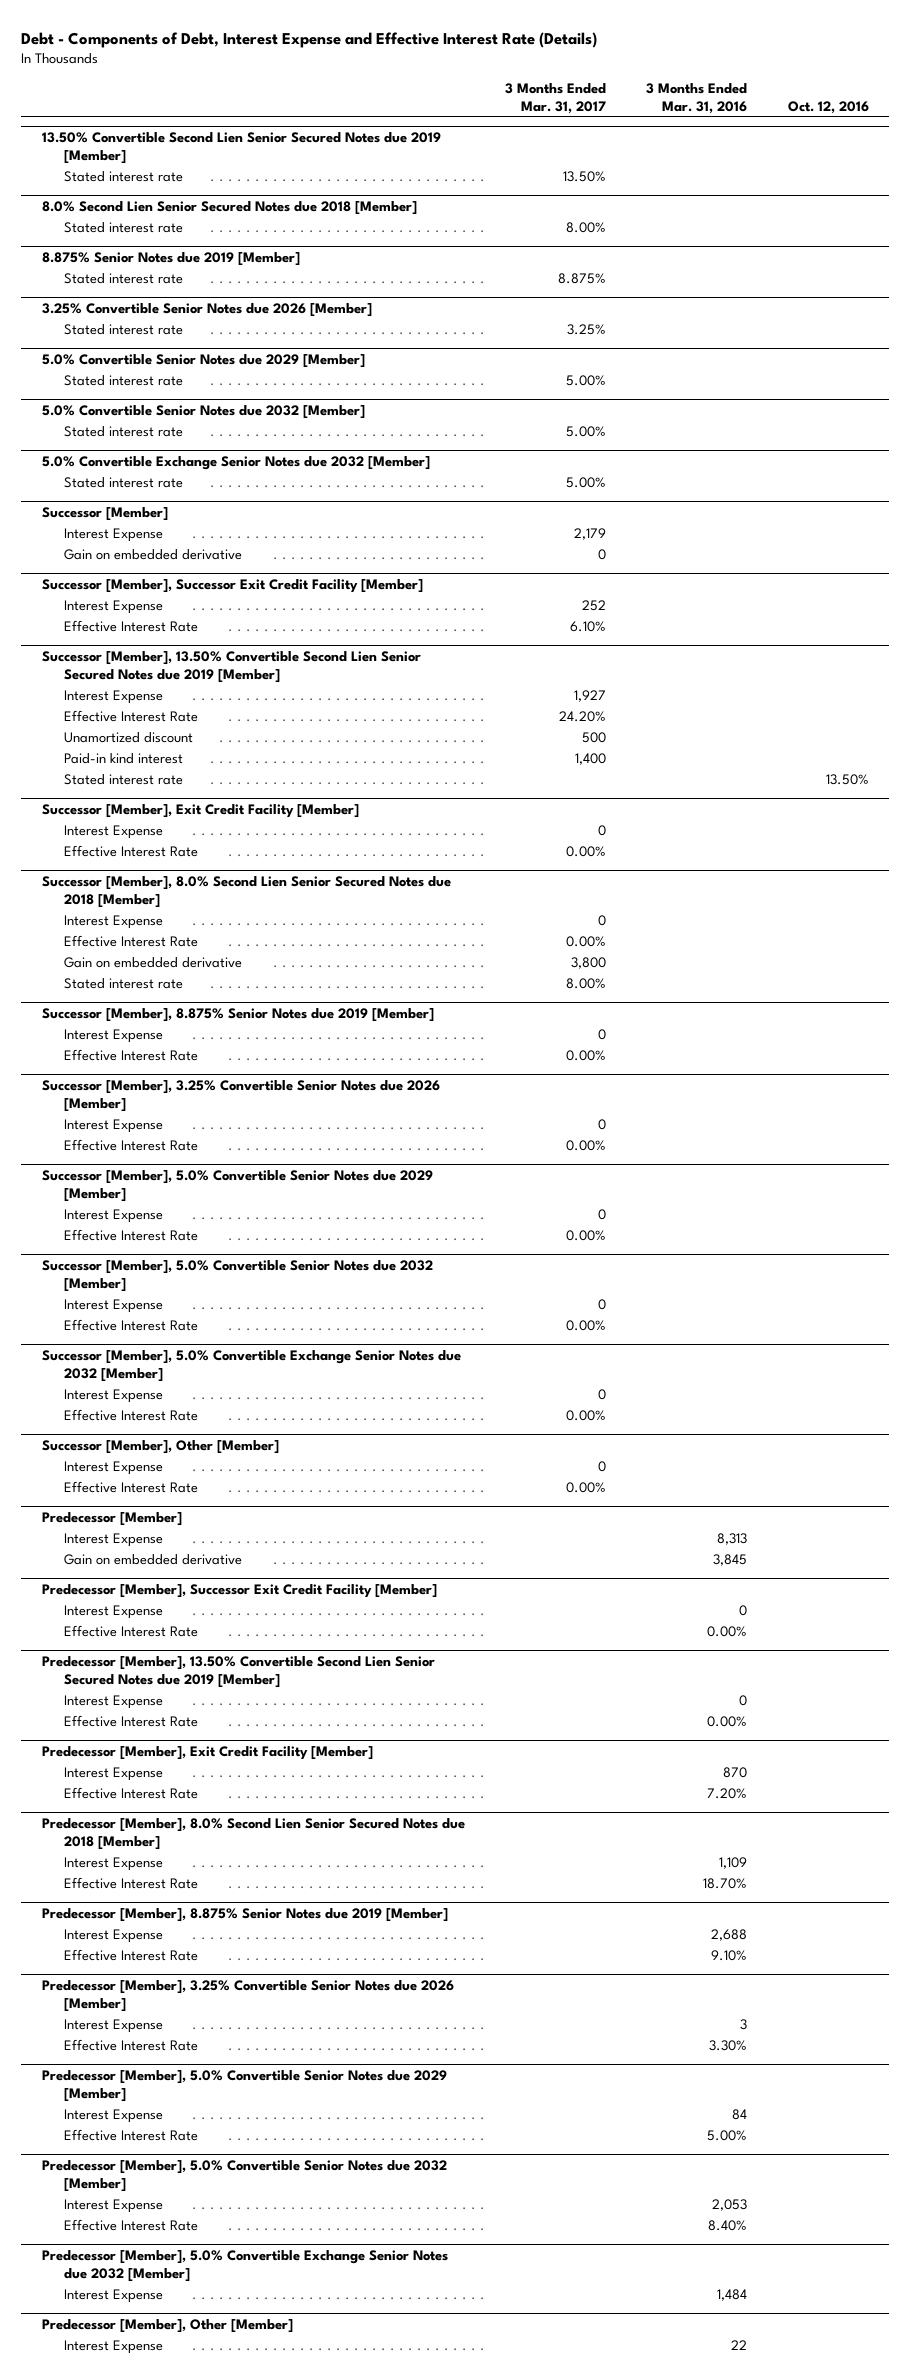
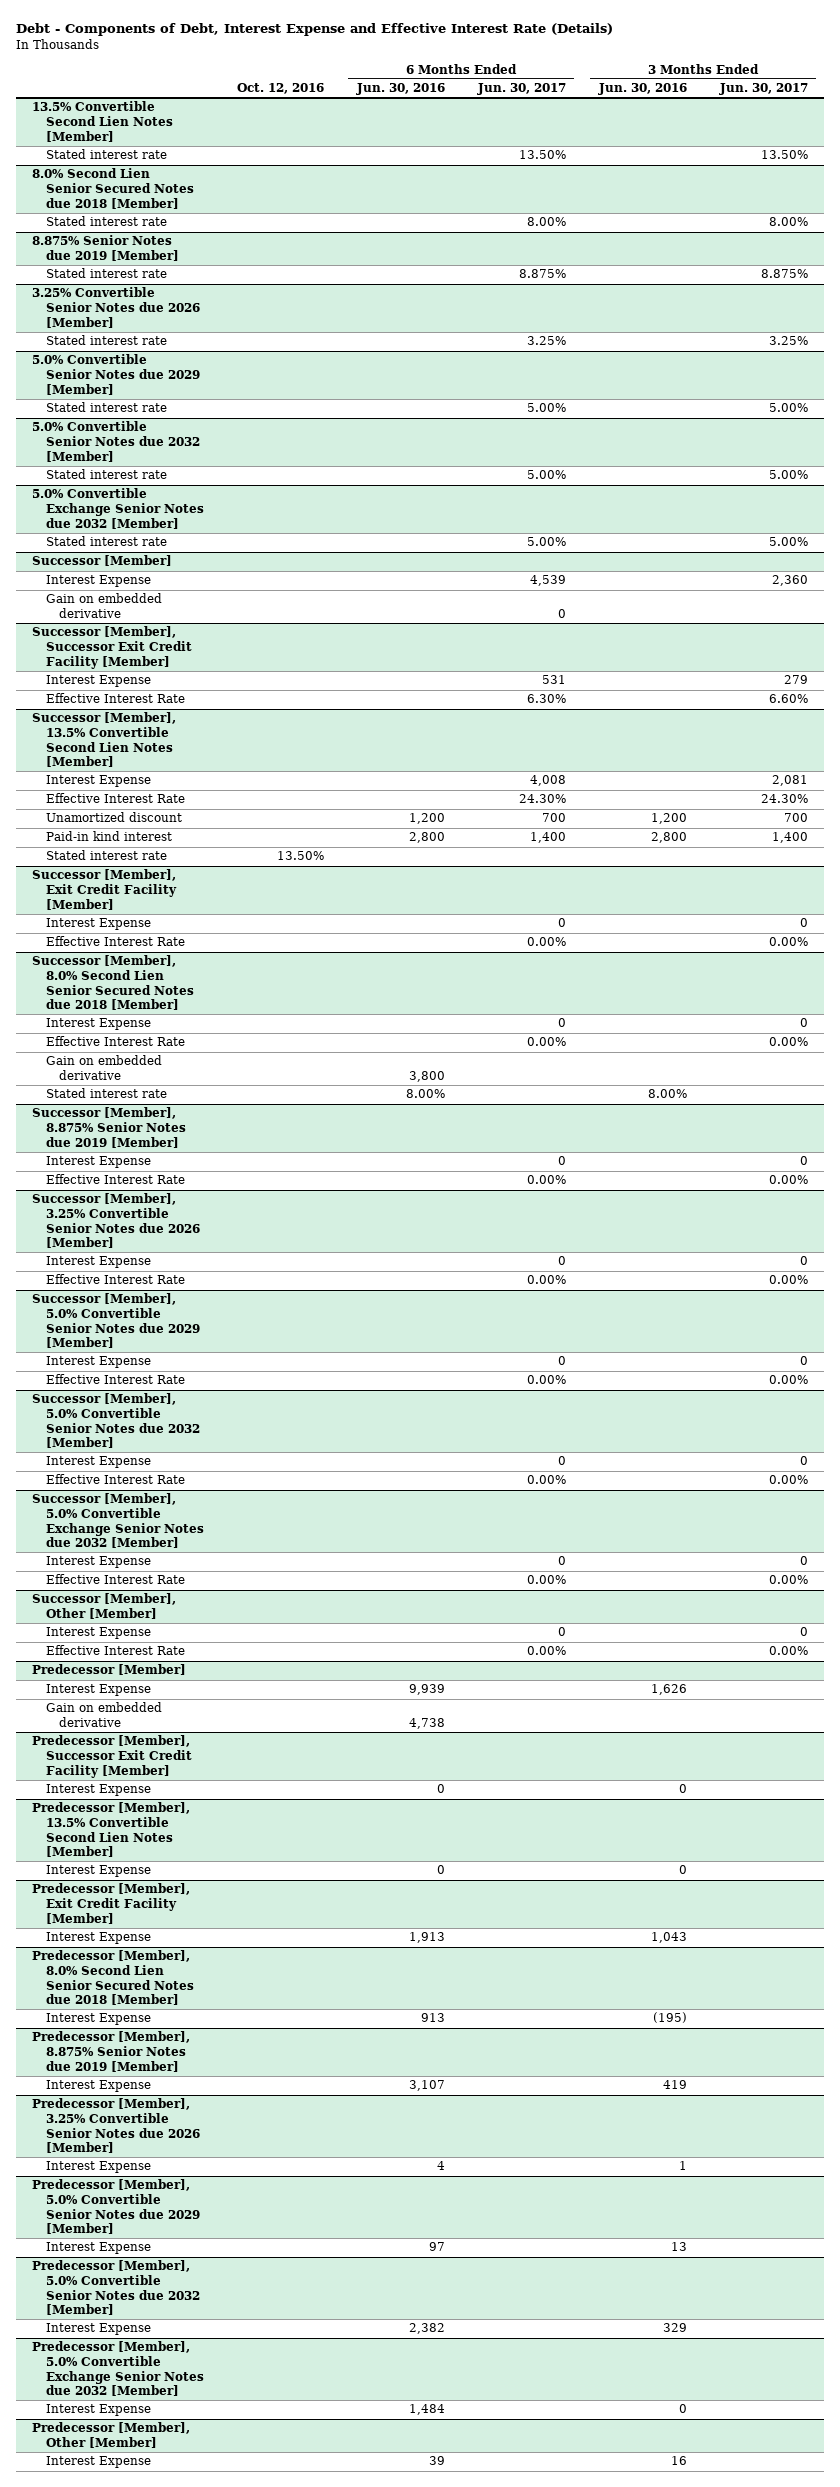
- | 3 Months Ended Mar. 31, 2017 | 3 Months Ended Mar. 31, 2016 | Oct. 12, 2016
+ | Oct. 12, 2016 | 6 Months Ended Jun. 30, 2016 | 6 Months Ended Jun. 30, 2017 | 3 Months Ended Jun. 30, 2016 | 3 Months Ended Jun. 30, 2017
- 13.50% Convertible Second Lien Senior Secured Notes due 2019 [Member]
+ 13.5% Convertible Second Lien Notes [Member]
- Successor [Member], 13.50% Convertible Second Lien Senior Secured Notes due 2019 [Member]
+ Successor [Member], 13.5% Convertible Second Lien Notes [Member]
@ Predecessor [Member], Successor Exit Credit Facility [Member]
- Effective Interest Rate | | 0.00% |
- Predecessor [Member], 13.50% Convertible Second Lien Senior Secured Notes due 2019 [Member]
+ Predecessor [Member], 13.5% Convertible Second Lien Notes [Member]
- Effective Interest Rate | | 0.00% |
@ Predecessor [Member], Exit Credit Facility [Member]
- Effective Interest Rate | | 7.20% |
@ Predecessor [Member], 8.0% Second Lien Senior Secured Notes due 2018 [Member]
- Effective Interest Rate | | 18.70% |
@ Predecessor [Member], 8.875% Senior Notes due 2019 [Member]
- Effective Interest Rate | | 9.10% |
@ Predecessor [Member], 3.25% Convertible Senior Notes due 2026 [Member]
- Effective Interest Rate | | 3.30% |
@ Predecessor [Member], 5.0% Convertible Senior Notes due 2029 [Member]
- Effective Interest Rate | | 5.00% |
@ Predecessor [Member], 5.0% Convertible Senior Notes due 2032 [Member]
- Effective Interest Rate | | 8.40% |

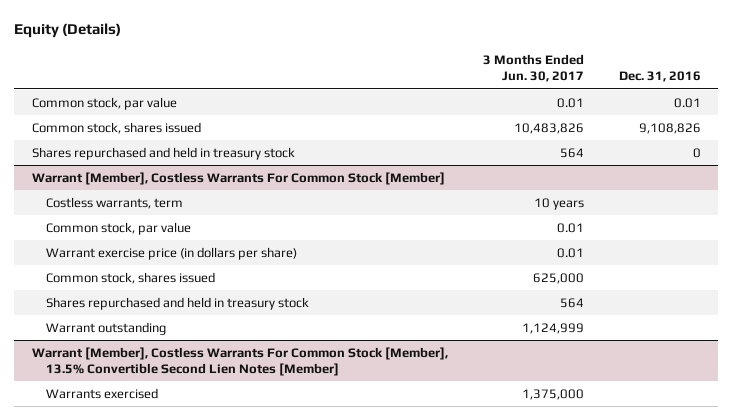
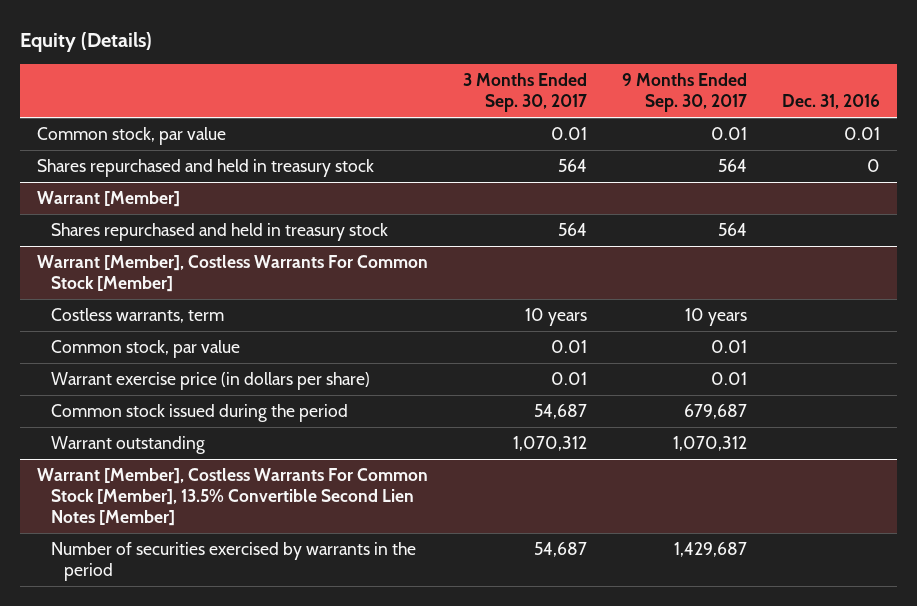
- | 3 Months Ended Jun. 30, 2017 | Dec. 31, 2016
+ | 3 Months Ended Sep. 30, 2017 | 9 Months Ended Sep. 30, 2017 | Dec. 31, 2016
- Common stock, shares issued | 10,483,826 | 9,108,826
+ Warrant [Member]
+ Shares repurchased and held in treasury stock | 564 | 564 |
@ Warrant [Member], Costless Warrants For Common Stock [Member]
- Common stock, shares issued | 625,000 |
- Shares repurchased and held in treasury stock | 564 |
+ Common stock issued during the period | 54,687 | 679,687 |
@ Warrant [Member], Costless Warrants For Common Stock [Member], 13.5% Convertible Second Lien Notes [Member]
- Warrants exercised | 1,375,000 |
+ Number of securities exercised by warrants in the period | 54,687 | 1,429,687 |

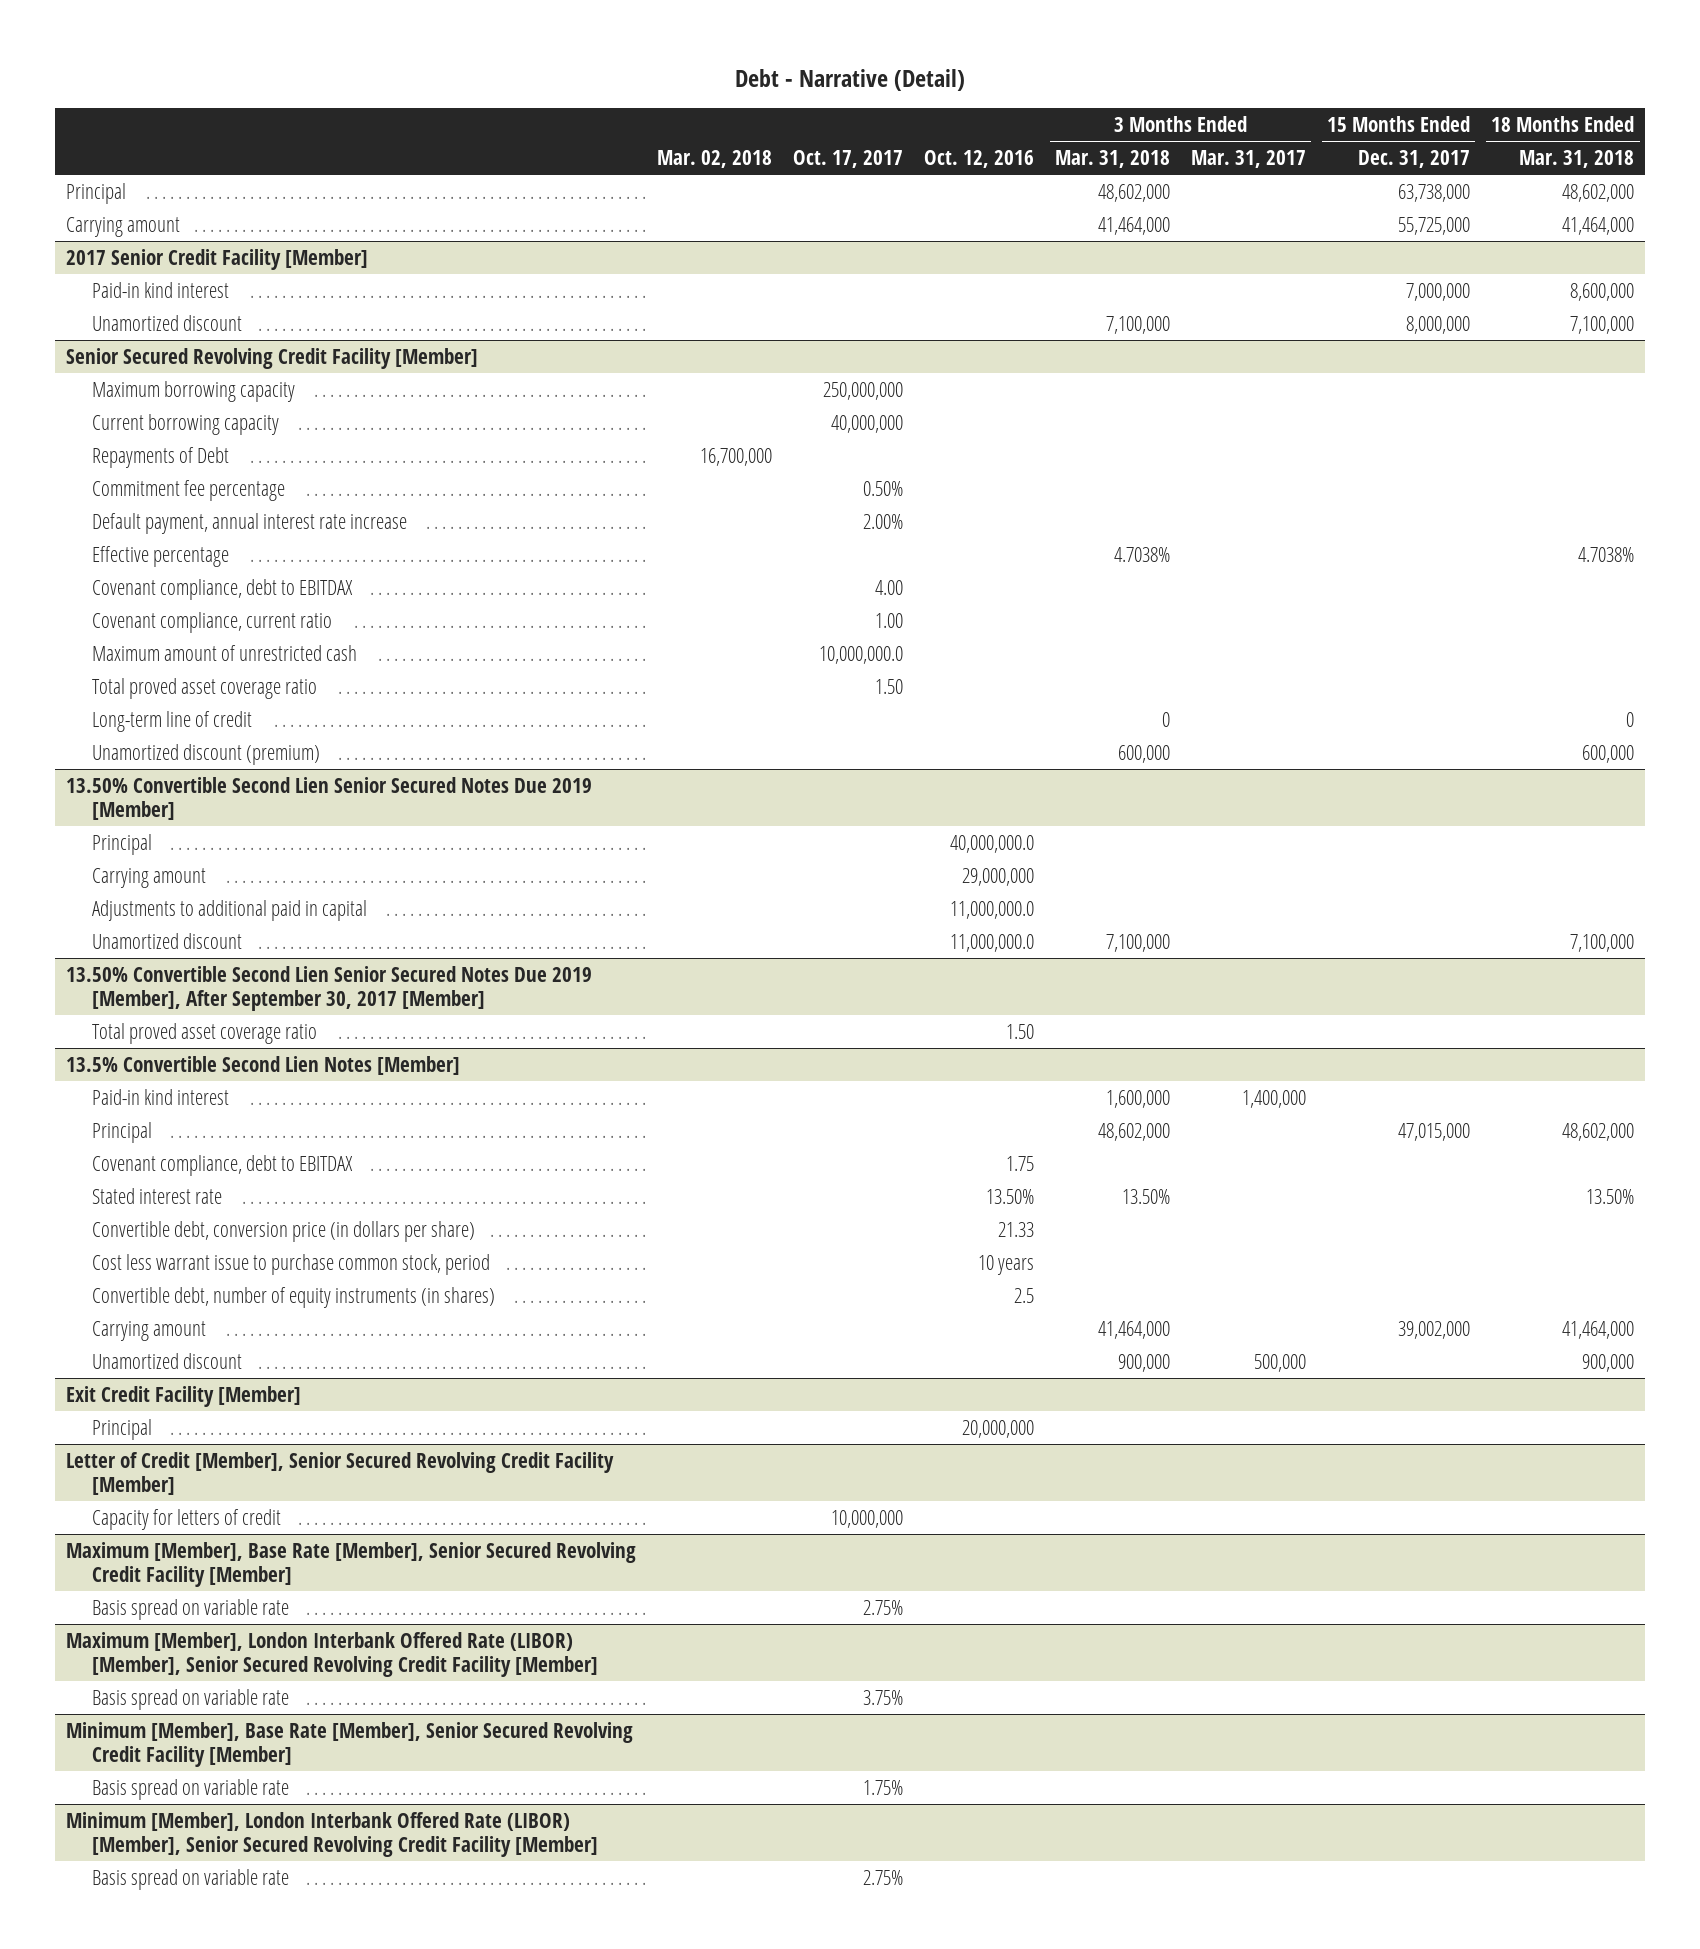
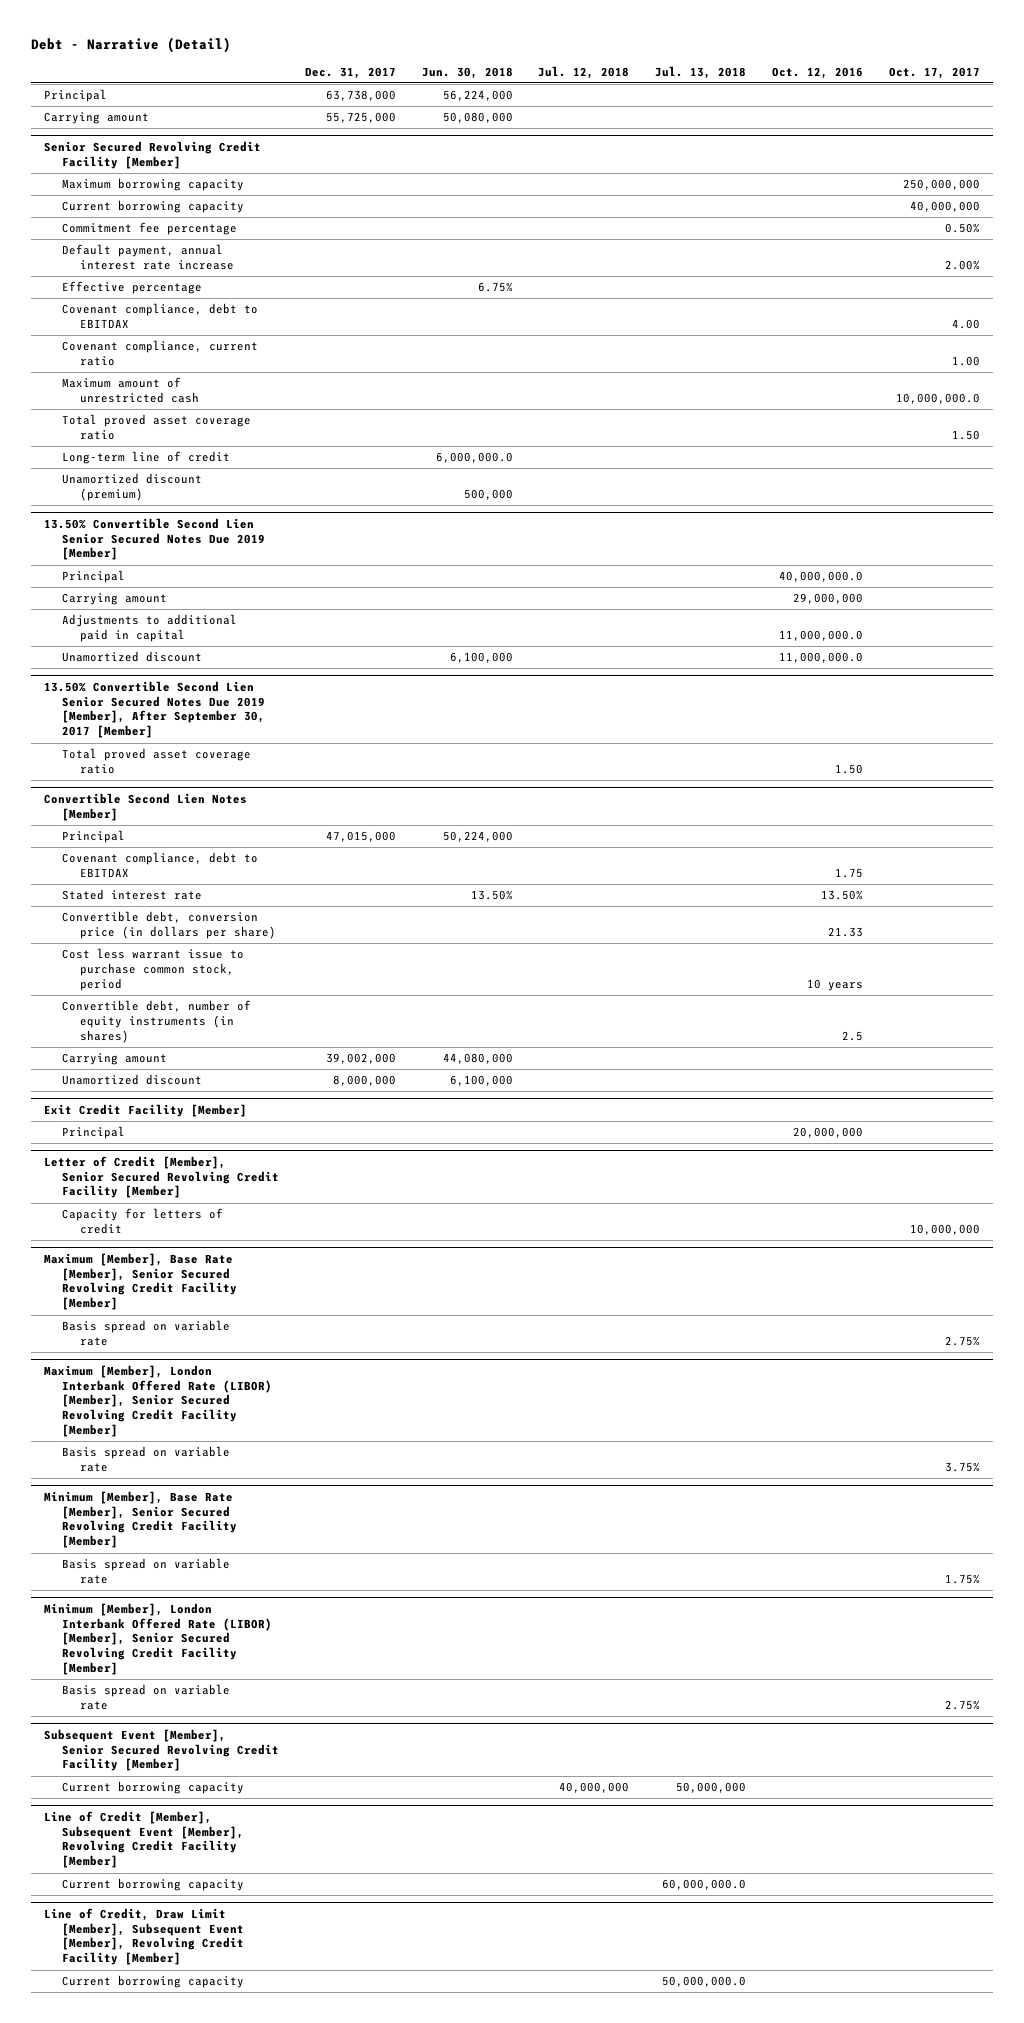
- | Mar. 02, 2018 | Oct. 17, 2017 | Oct. 12, 2016 | 3 Months Ended Mar. 31, 2018 | 3 Months Ended Mar. 31, 2017 | 15 Months Ended Dec. 31, 2017 | 18 Months Ended Mar. 31, 2018
+ | Dec. 31, 2017 | Jun. 30, 2018 | Jul. 12, 2018 | Jul. 13, 2018 | Oct. 12, 2016 | Oct. 17, 2017
- 2017 Senior Credit Facility [Member]
- Paid-in kind interest | | | | | | 7,000,000 | 8,600,000
- Unamortized discount | | | | 7,100,000 | | 8,000,000 | 7,100,000
@ Senior Secured Revolving Credit Facility [Member]
- Repayments of Debt | 16,700,000 | | | | | |
- 13.5% Convertible Second Lien Notes [Member]
- Paid-in kind interest | | | | 1,600,000 | 1,400,000 | |
+ Convertible Second Lien Notes [Member]
+ Subsequent Event [Member], Senior Secured Revolving Credit Facility [Member]
+ Current borrowing capacity | | | 40,000,000 | 50,000,000 | |
+ Line of Credit [Member], Subsequent Event [Member], Revolving Credit Facility [Member]
+ Current borrowing capacity | | | | 60,000,000.0 | |
+ Line of Credit, Draw Limit [Member], Subsequent Event [Member], Revolving Credit Facility [Member]
+ Current borrowing capacity | | | | 50,000,000.0 | |

